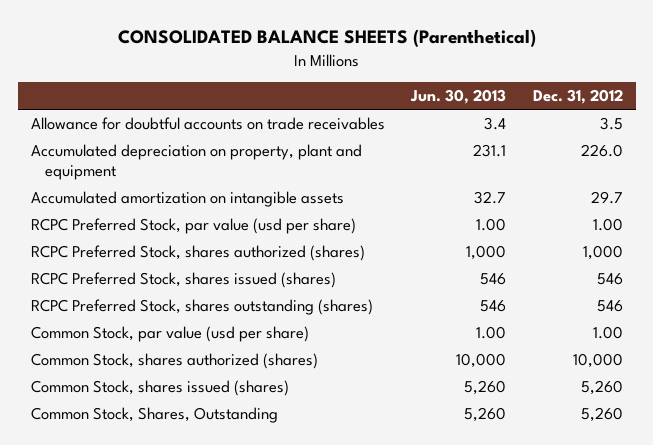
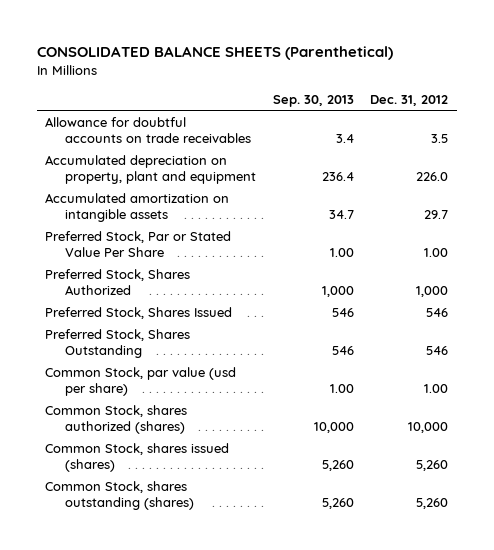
- | Jun. 30, 2013 | Dec. 31, 2012
+ | Sep. 30, 2013 | Dec. 31, 2012
- RCPC Preferred Stock, par value (usd per share) | 1.00 | 1.00
- RCPC Preferred Stock, shares authorized (shares) | 1,000 | 1,000
- RCPC Preferred Stock, shares issued (shares) | 546 | 546
- RCPC Preferred Stock, shares outstanding (shares) | 546 | 546
+ Preferred Stock, Par or Stated Value Per Share | 1.00 | 1.00
+ Preferred Stock, Shares Authorized | 1,000 | 1,000
+ Preferred Stock, Shares Issued | 546 | 546
+ Preferred Stock, Shares Outstanding | 546 | 546
- Common Stock, Shares, Outstanding | 5,260 | 5,260
+ Common Stock, shares outstanding (shares) | 5,260 | 5,260

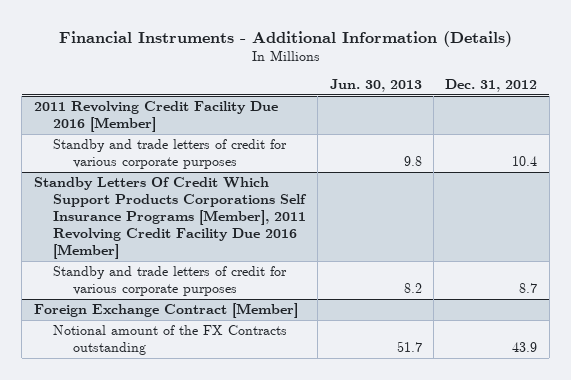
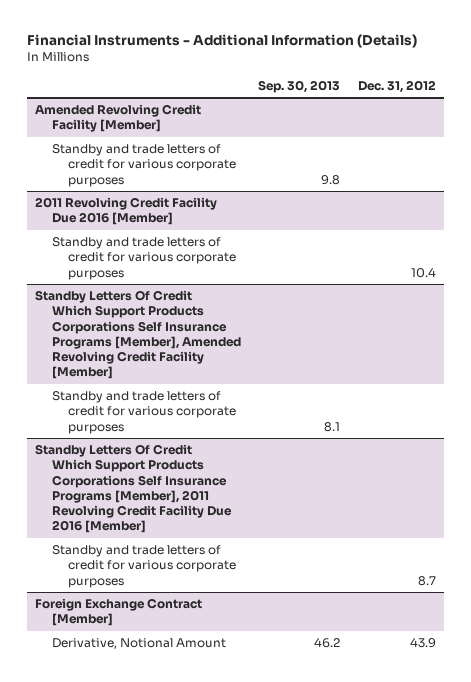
- | Jun. 30, 2013 | Dec. 31, 2012
+ | Sep. 30, 2013 | Dec. 31, 2012
+ Amended Revolving Credit Facility [Member]
+ Standby and trade letters of credit for various corporate purposes | 9.8 |
+ Standby Letters Of Credit Which Support Products Corporations Self Insurance Programs [Member], Amended Revolving Credit Facility [Member]
+ Standby and trade letters of credit for various corporate purposes | 8.1 |
@ Foreign Exchange Contract [Member]
- Notional amount of the FX Contracts outstanding | 51.7 | 43.9
+ Derivative, Notional Amount | 46.2 | 43.9

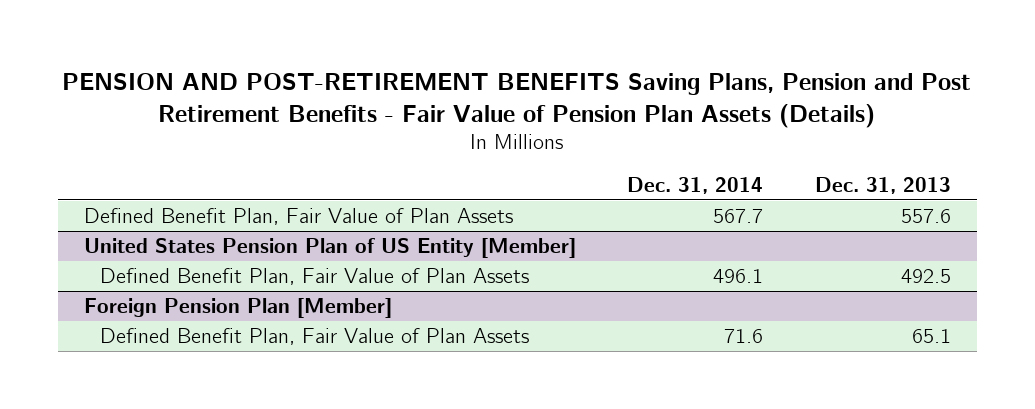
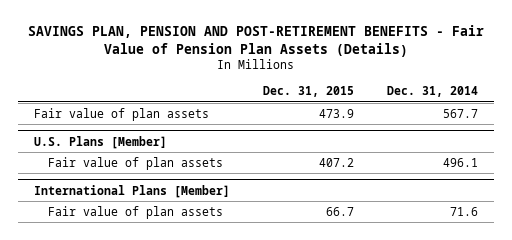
- PENSION AND POST-RETIREMENT BENEFITS Saving Plans, Pension and Post Retirement Benefits - Fair Value of Pension Plan Assets (Details)
+ SAVINGS PLAN, PENSION AND POST-RETIREMENT BENEFITS - Fair Value of Pension Plan Assets (Details)
- | Dec. 31, 2014 | Dec. 31, 2013
+ | Dec. 31, 2015 | Dec. 31, 2014
- Defined Benefit Plan, Fair Value of Plan Assets | 567.7 | 557.6
- United States Pension Plan of US Entity [Member]
- Defined Benefit Plan, Fair Value of Plan Assets | 496.1 | 492.5
- Foreign Pension Plan [Member]
- Defined Benefit Plan, Fair Value of Plan Assets | 71.6 | 65.1
+ Fair value of plan assets | 473.9 | 567.7
+ U.S. Plans [Member]
+ Fair value of plan assets | 407.2 | 496.1
+ International Plans [Member]
+ Fair value of plan assets | 66.7 | 71.6

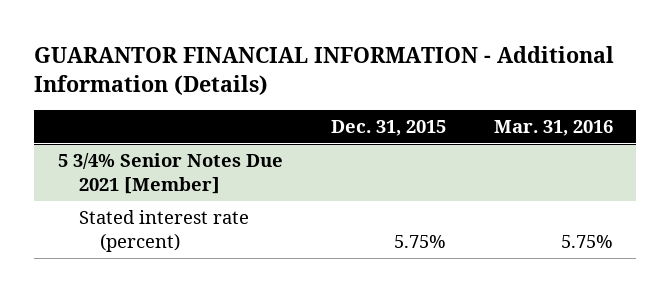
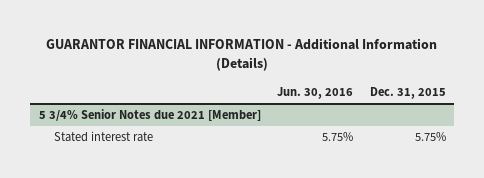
- | Dec. 31, 2015 | Mar. 31, 2016
+ | Jun. 30, 2016 | Dec. 31, 2015
- 5 3/4% Senior Notes Due 2021 [Member]
- Stated interest rate (percent) | 5.75% | 5.75%
+ 5 3/4% Senior Notes due 2021 [Member]
+ Stated interest rate | 5.75% | 5.75%

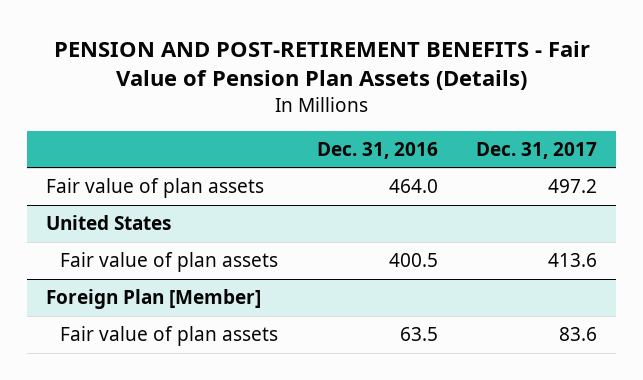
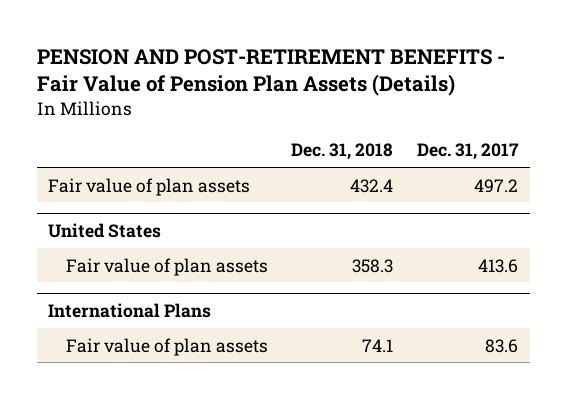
- | Dec. 31, 2016 | Dec. 31, 2017
+ | Dec. 31, 2018 | Dec. 31, 2017
- Foreign Plan [Member]
+ International Plans

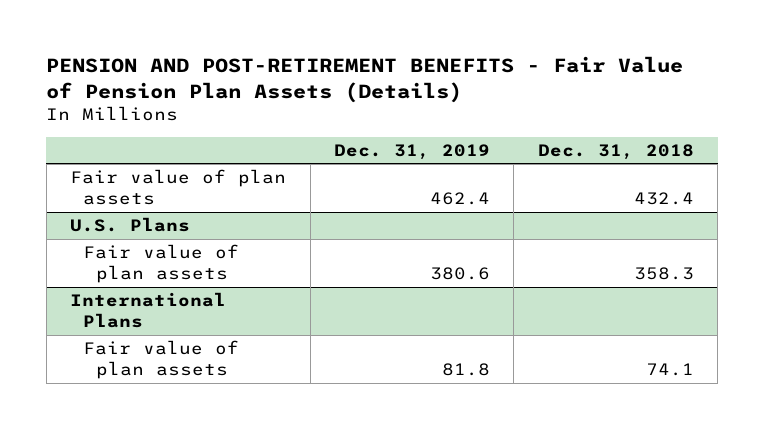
- | Dec. 31, 2018 | Dec. 31, 2017
+ | Dec. 31, 2019 | Dec. 31, 2018
- United States
+ U.S. Plans

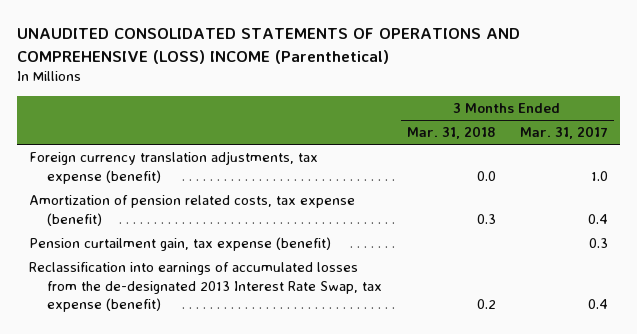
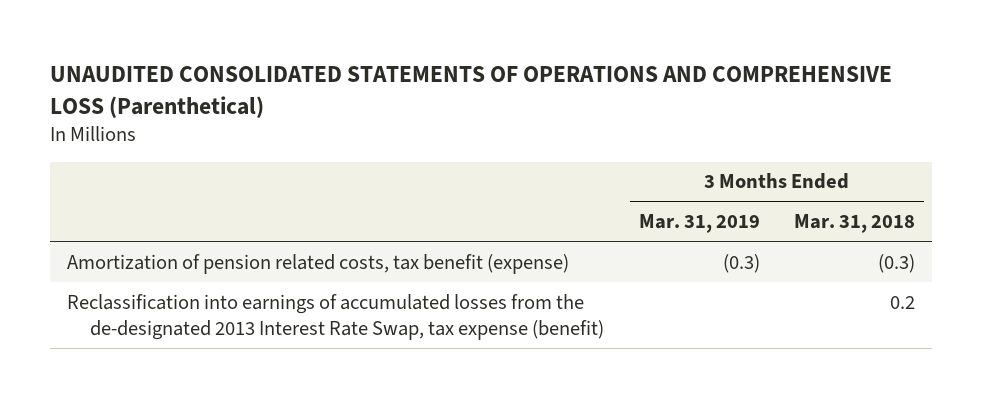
- UNAUDITED CONSOLIDATED STATEMENTS OF OPERATIONS AND COMPREHENSIVE (LOSS) INCOME (Parenthetical)
+ UNAUDITED CONSOLIDATED STATEMENTS OF OPERATIONS AND COMPREHENSIVE LOSS (Parenthetical)
- | 3 Months Ended Mar. 31, 2018 | 3 Months Ended Mar. 31, 2017
+ | 3 Months Ended Mar. 31, 2019 | 3 Months Ended Mar. 31, 2018
- Foreign currency translation adjustments, tax expense (benefit) | 0.0 | 1.0
- Amortization of pension related costs, tax expense (benefit) | 0.3 | 0.4
- Pension curtailment gain, tax expense (benefit) | | 0.3
+ Amortization of pension related costs, tax benefit (expense) | (0.3) | (0.3)

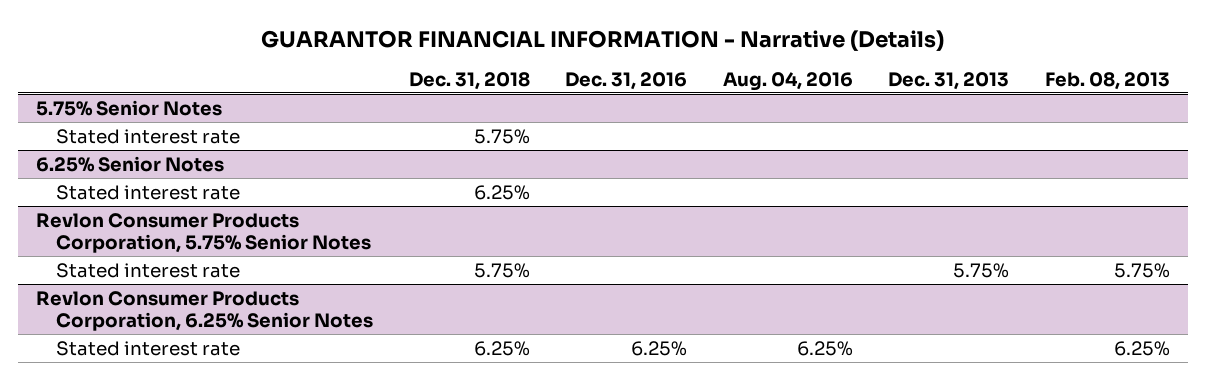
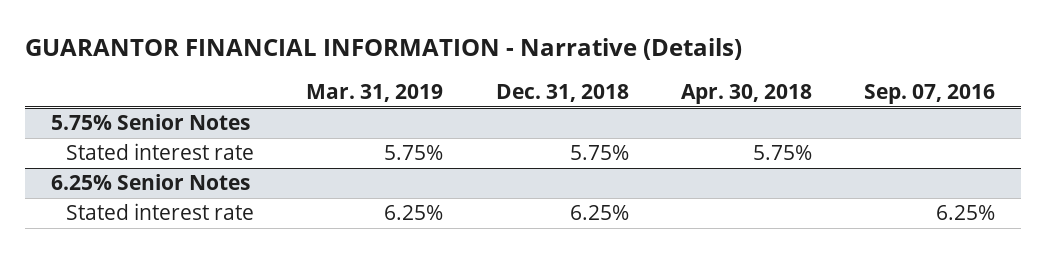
- | Dec. 31, 2018 | Dec. 31, 2016 | Aug. 04, 2016 | Dec. 31, 2013 | Feb. 08, 2013
+ | Mar. 31, 2019 | Dec. 31, 2018 | Apr. 30, 2018 | Sep. 07, 2016
- Revlon Consumer Products Corporation, 5.75% Senior Notes
- Stated interest rate | 5.75% | | | 5.75% | 5.75%
- Revlon Consumer Products Corporation, 6.25% Senior Notes
- Stated interest rate | 6.25% | 6.25% | 6.25% | | 6.25%

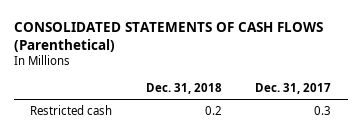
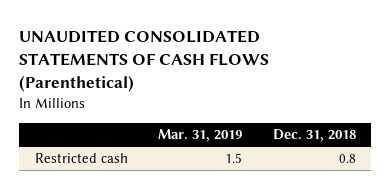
- CONSOLIDATED STATEMENTS OF CASH FLOWS (Parenthetical)
+ UNAUDITED CONSOLIDATED STATEMENTS OF CASH FLOWS (Parenthetical)
- | Dec. 31, 2018 | Dec. 31, 2017
+ | Mar. 31, 2019 | Dec. 31, 2018
- Restricted cash | 0.2 | 0.3
+ Restricted cash | 1.5 | 0.8

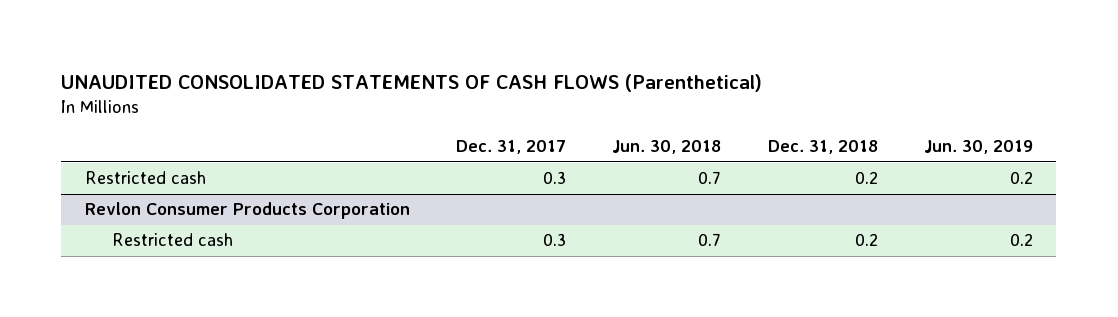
- | Mar. 31, 2019 | Dec. 31, 2018
+ | Dec. 31, 2017 | Jun. 30, 2018 | Dec. 31, 2018 | Jun. 30, 2019
- Restricted cash | 1.5 | 0.8
+ Restricted cash | 0.3 | 0.7 | 0.2 | 0.2
+ Revlon Consumer Products Corporation
+ Restricted cash | 0.3 | 0.7 | 0.2 | 0.2

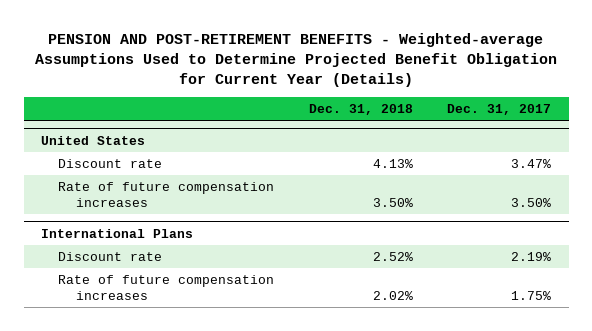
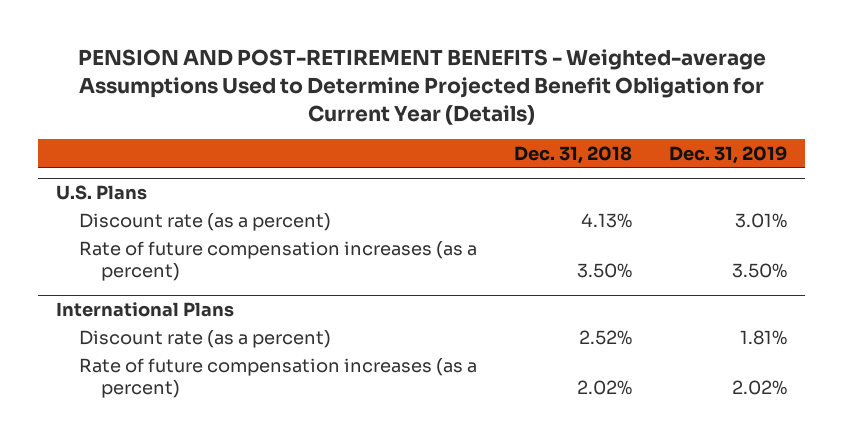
- | Dec. 31, 2018 | Dec. 31, 2017
+ | Dec. 31, 2018 | Dec. 31, 2019
- United States
- Discount rate | 4.13% | 3.47%
- Rate of future compensation increases | 3.50% | 3.50%
+ U.S. Plans
+ Discount rate (as a percent) | 4.13% | 3.01%
+ Rate of future compensation increases (as a percent) | 3.50% | 3.50%
@ International Plans
- Discount rate | 2.52% | 2.19%
- Rate of future compensation increases | 2.02% | 1.75%
+ Discount rate (as a percent) | 2.52% | 1.81%
+ Rate of future compensation increases (as a percent) | 2.02% | 2.02%

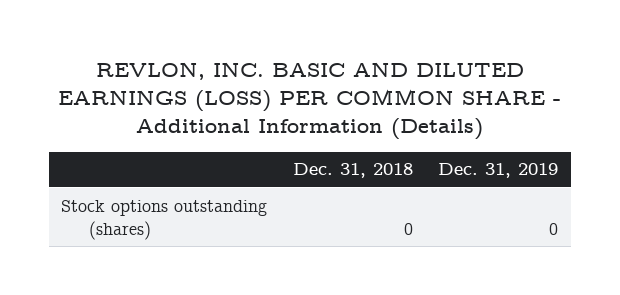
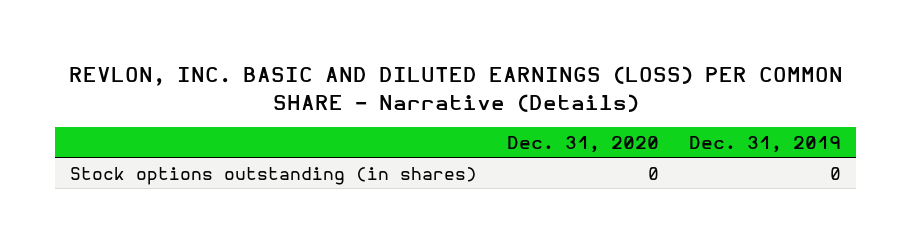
- REVLON, INC. BASIC AND DILUTED EARNINGS (LOSS) PER COMMON SHARE - Additional Information (Details)
+ REVLON, INC. BASIC AND DILUTED EARNINGS (LOSS) PER COMMON SHARE - Narrative (Details)
- | Dec. 31, 2018 | Dec. 31, 2019
+ | Dec. 31, 2020 | Dec. 31, 2019
- Stock options outstanding (shares) | 0 | 0
+ Stock options outstanding (in shares) | 0 | 0

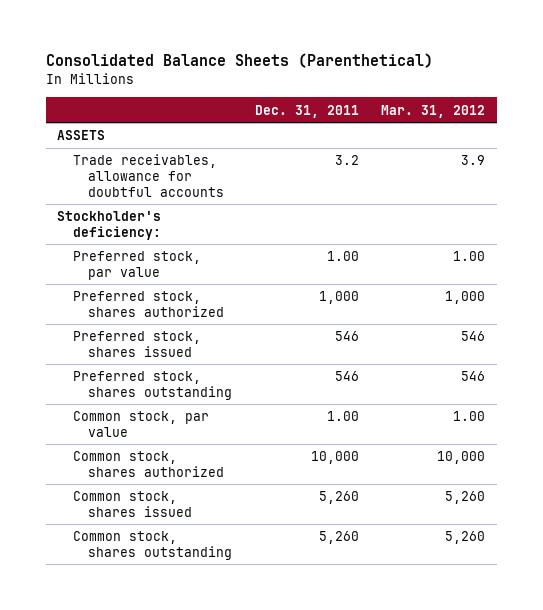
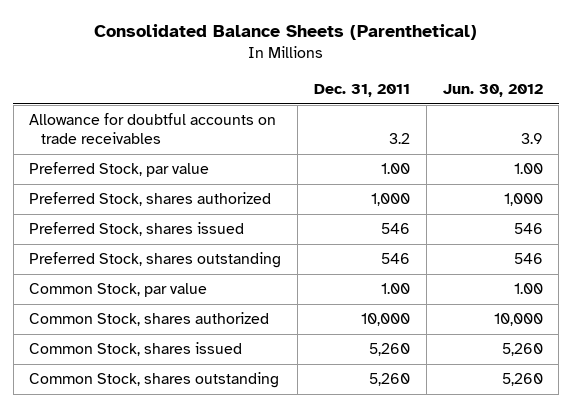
- | Dec. 31, 2011 | Mar. 31, 2012
+ | Dec. 31, 2011 | Jun. 30, 2012
- ASSETS
- Trade receivables, allowance for doubtful accounts | 3.2 | 3.9
- Stockholder's deficiency:
- Preferred stock, par value | 1.00 | 1.00
- Preferred stock, shares authorized | 1,000 | 1,000
- Preferred stock, shares issued | 546 | 546
- Preferred stock, shares outstanding | 546 | 546
- Common stock, par value | 1.00 | 1.00
- Common stock, shares authorized | 10,000 | 10,000
- Common stock, shares issued | 5,260 | 5,260
- Common stock, shares outstanding | 5,260 | 5,260
+ Allowance for doubtful accounts on trade receivables | 3.2 | 3.9
+ Preferred Stock, par value | 1.00 | 1.00
+ Preferred Stock, shares authorized | 1,000 | 1,000
+ Preferred Stock, shares issued | 546 | 546
+ Preferred Stock, shares outstanding | 546 | 546
+ Common Stock, par value | 1.00 | 1.00
+ Common Stock, shares authorized | 10,000 | 10,000
+ Common Stock, shares issued | 5,260 | 5,260
+ Common Stock, shares outstanding | 5,260 | 5,260

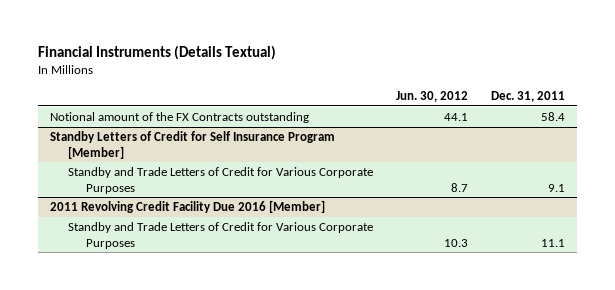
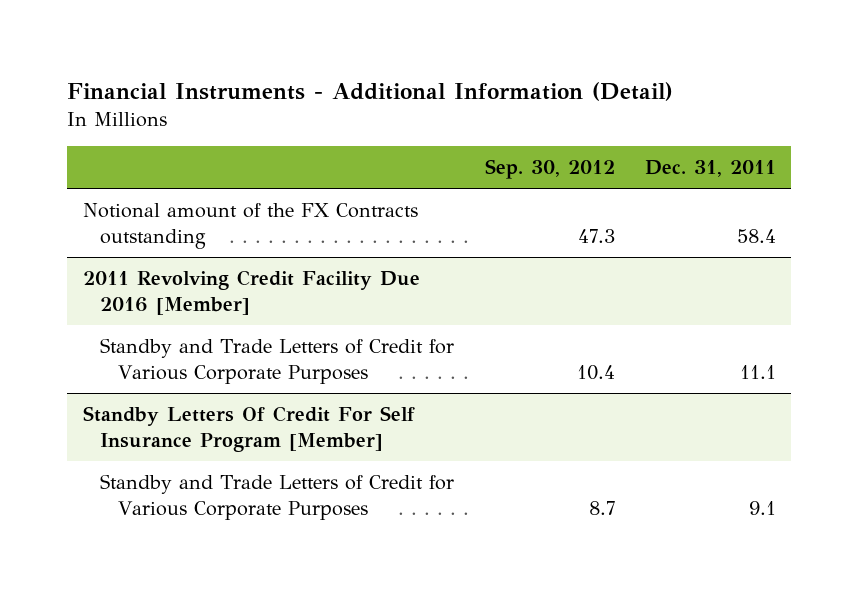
- Financial Instruments (Details Textual)
+ Financial Instruments - Additional Information (Detail)
- | Jun. 30, 2012 | Dec. 31, 2011
+ | Sep. 30, 2012 | Dec. 31, 2011
- Standby Letters of Credit for Self Insurance Program [Member]
- Standby and Trade Letters of Credit for Various Corporate Purposes | 8.7 | 9.1
+ Standby Letters Of Credit For Self Insurance Program [Member]
+ Standby and Trade Letters of Credit for Various Corporate Purposes | 8.7 | 9.1

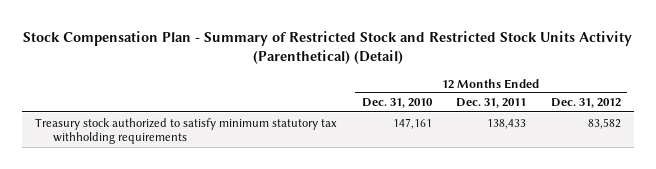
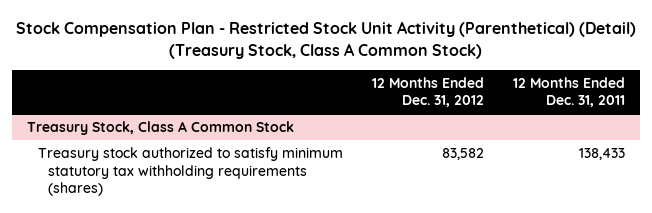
- Stock Compensation Plan - Summary of Restricted Stock and Restricted Stock Units Activity (Parenthetical) (Detail)
+ Stock Compensation Plan - Restricted Stock Unit Activity (Parenthetical) (Detail) (Treasury Stock, Class A Common Stock)
- | 12 Months Ended Dec. 31, 2010 | 12 Months Ended Dec. 31, 2011 | 12 Months Ended Dec. 31, 2012
+ | 12 Months Ended Dec. 31, 2012 | 12 Months Ended Dec. 31, 2011
- Treasury stock authorized to satisfy minimum statutory tax withholding requirements | 147,161 | 138,433 | 83,582
+ Treasury Stock, Class A Common Stock
+ Treasury stock authorized to satisfy minimum statutory tax withholding requirements (shares) | 83,582 | 138,433

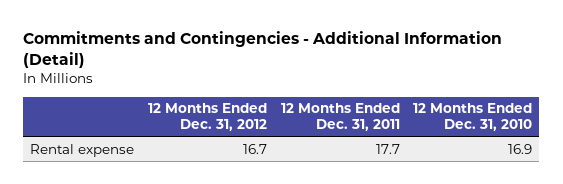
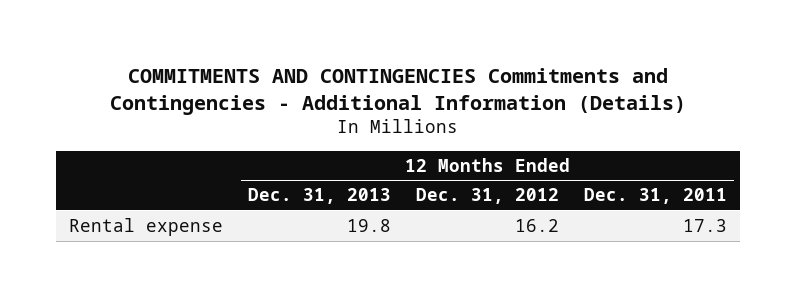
- Commitments and Contingencies - Additional Information (Detail)
+ COMMITMENTS AND CONTINGENCIES Commitments and Contingencies - Additional Information (Details)
- | 12 Months Ended Dec. 31, 2012 | 12 Months Ended Dec. 31, 2011 | 12 Months Ended Dec. 31, 2010
+ | 12 Months Ended Dec. 31, 2013 | 12 Months Ended Dec. 31, 2012 | 12 Months Ended Dec. 31, 2011
- Rental expense | 16.7 | 17.7 | 16.9
+ Rental expense | 19.8 | 16.2 | 17.3

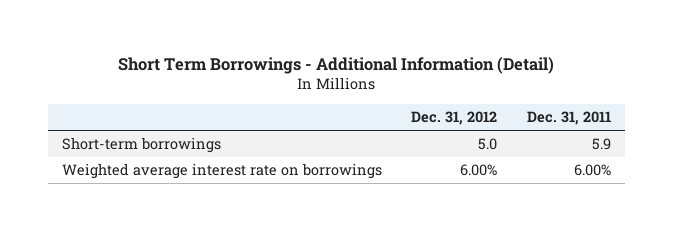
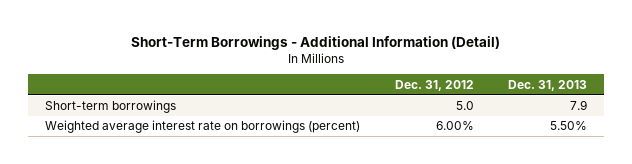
- Short Term Borrowings - Additional Information (Detail)
+ Short-Term Borrowings - Additional Information (Detail)
- | Dec. 31, 2012 | Dec. 31, 2011
+ | Dec. 31, 2012 | Dec. 31, 2013
- Weighted average interest rate on borrowings | 6.00% | 6.00%
+ Weighted average interest rate on borrowings (percent) | 6.00% | 5.50%

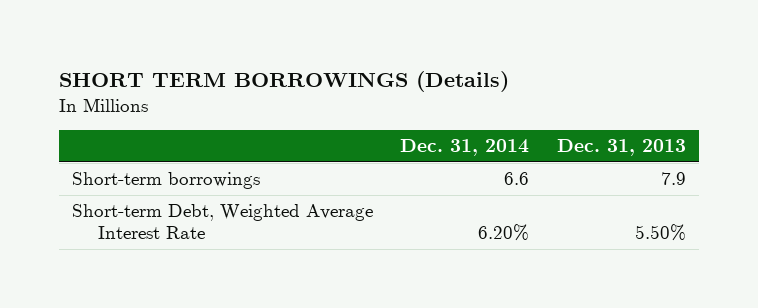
- Short-Term Borrowings - Additional Information (Detail)
+ SHORT TERM BORROWINGS (Details)
- | Dec. 31, 2012 | Dec. 31, 2013
+ | Dec. 31, 2014 | Dec. 31, 2013
- Weighted average interest rate on borrowings (percent) | 6.00% | 5.50%
+ Short-term Debt, Weighted Average Interest Rate | 6.20% | 5.50%

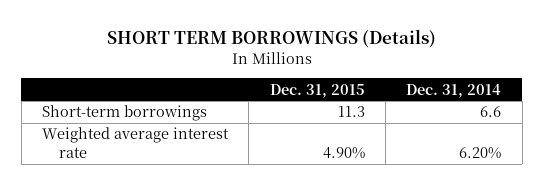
- | Dec. 31, 2014 | Dec. 31, 2013
+ | Dec. 31, 2015 | Dec. 31, 2014
- Short-term Debt, Weighted Average Interest Rate | 6.20% | 5.50%
+ Weighted average interest rate | 4.90% | 6.20%

